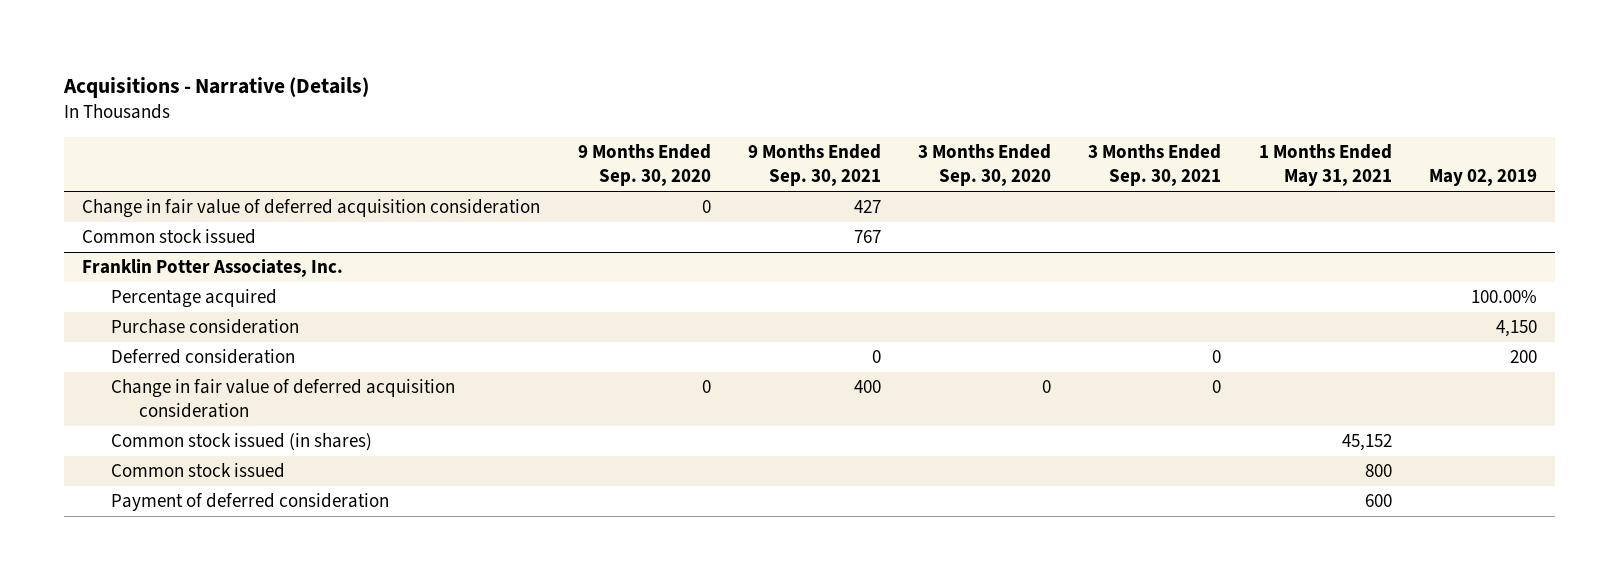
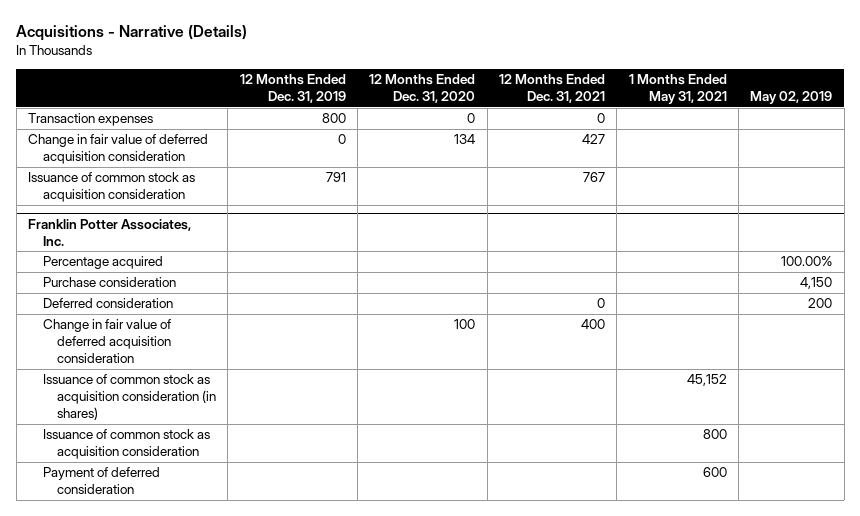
- | 9 Months Ended Sep. 30, 2020 | 9 Months Ended Sep. 30, 2021 | 3 Months Ended Sep. 30, 2020 | 3 Months Ended Sep. 30, 2021 | 1 Months Ended May 31, 2021 | May 02, 2019
+ | 12 Months Ended Dec. 31, 2019 | 12 Months Ended Dec. 31, 2020 | 12 Months Ended Dec. 31, 2021 | 1 Months Ended May 31, 2021 | May 02, 2019
+ Transaction expenses | 800 | 0 | 0 | |
- Common stock issued | | 767 | | | |
+ Issuance of common stock as acquisition consideration | 791 | | 767 | |
@ Franklin Potter Associates, Inc.
- Common stock issued (in shares) | | | | | 45,152 |
- Common stock issued | | | | | 800 |
+ Issuance of common stock as acquisition consideration (in shares) | | | | 45,152 |
+ Issuance of common stock as acquisition consideration | | | | 800 |

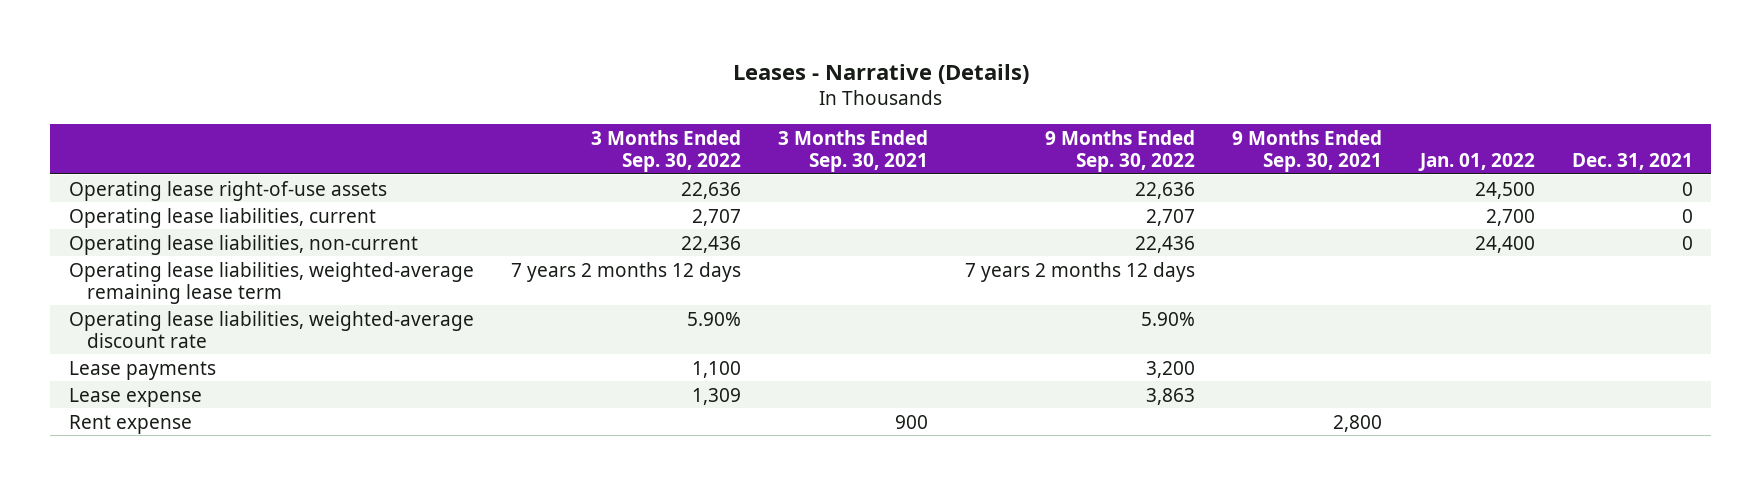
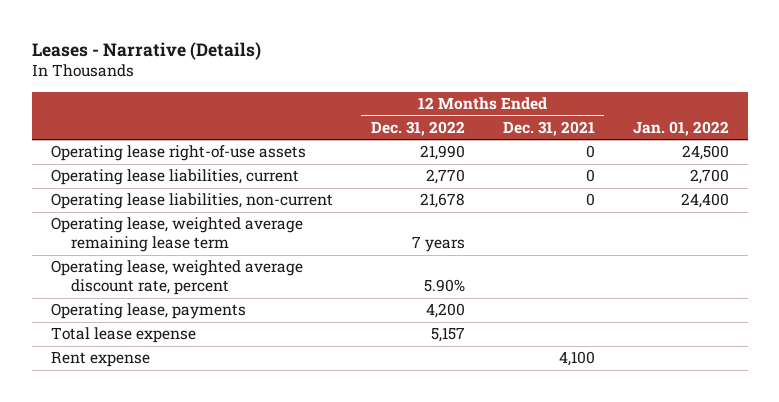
- | 3 Months Ended Sep. 30, 2022 | 3 Months Ended Sep. 30, 2021 | 9 Months Ended Sep. 30, 2022 | 9 Months Ended Sep. 30, 2021 | Jan. 01, 2022 | Dec. 31, 2021
+ | 12 Months Ended Dec. 31, 2022 | 12 Months Ended Dec. 31, 2021 | Jan. 01, 2022
- Operating lease liabilities, weighted-average remaining lease term | 7 years 2 months 12 days | | 7 years 2 months 12 days | | |
- Operating lease liabilities, weighted-average discount rate | 5.90% | | 5.90% | | |
- Lease payments | 1,100 | | 3,200 | | |
- Lease expense | 1,309 | | 3,863 | | |
+ Operating lease, weighted average remaining lease term | 7 years | |
+ Operating lease, weighted average discount rate, percent | 5.90% | |
+ Operating lease, payments | 4,200 | |
+ Total lease expense | 5,157 | |

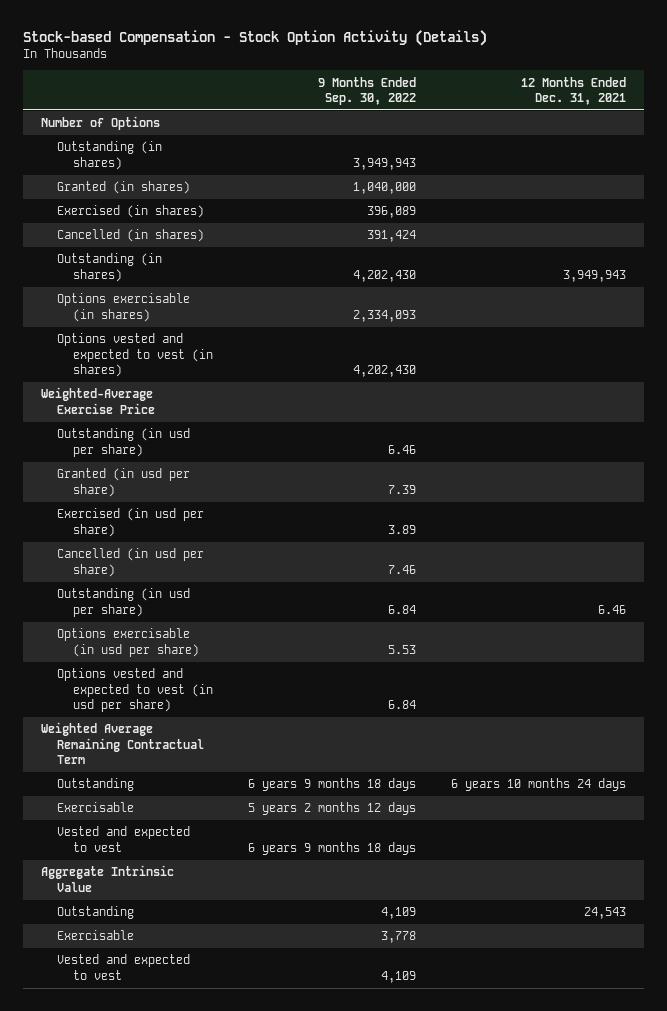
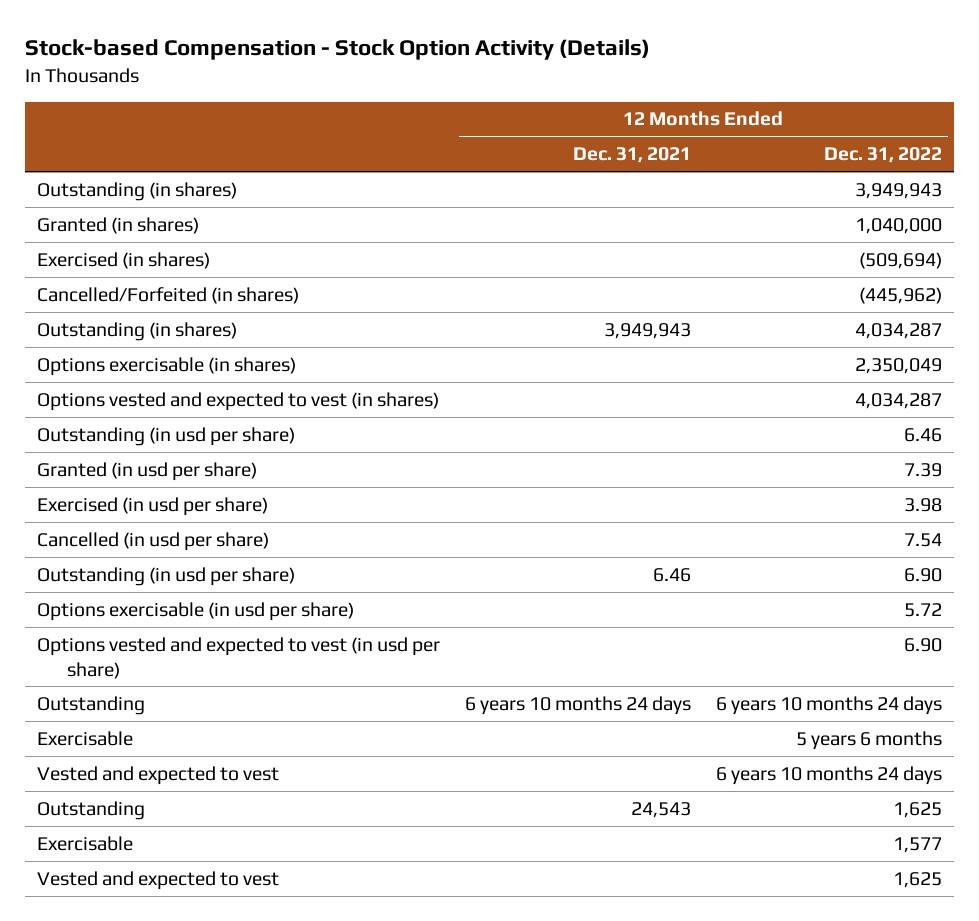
- | 9 Months Ended Sep. 30, 2022 | 12 Months Ended Dec. 31, 2021
+ | 12 Months Ended Dec. 31, 2021 | 12 Months Ended Dec. 31, 2022
- Number of Options
- Cancelled (in shares) | 391,424 |
+ Cancelled/Forfeited (in shares) | | (445,962)
- Weighted-Average Exercise Price
- Weighted Average Remaining Contractual Term
- Aggregate Intrinsic Value

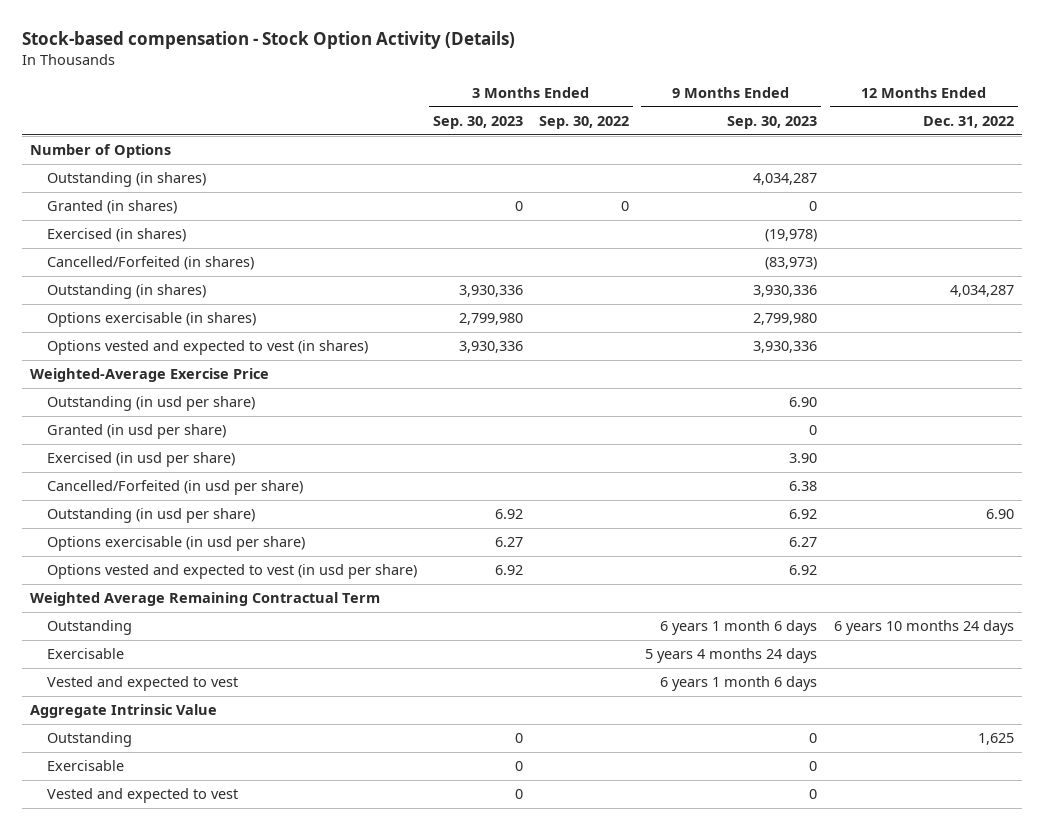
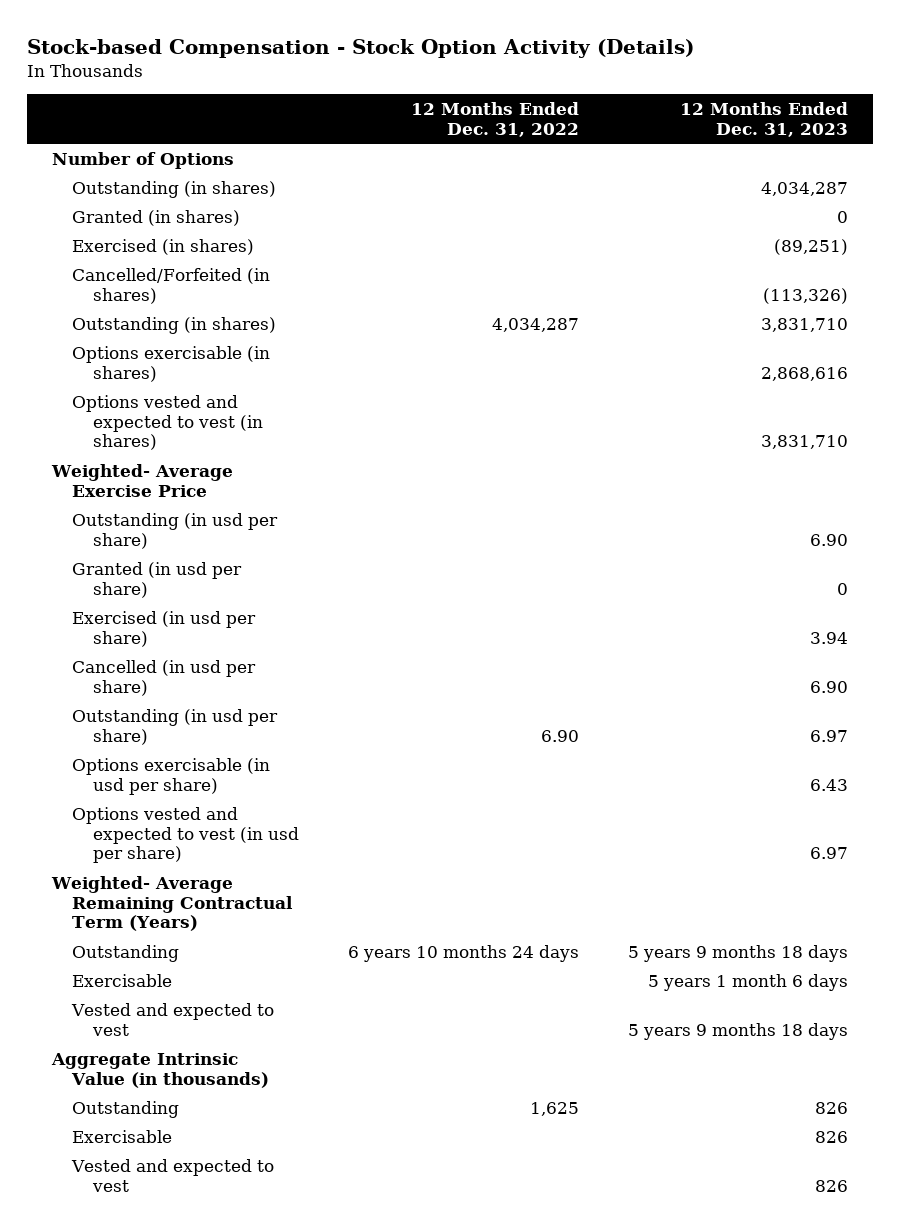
- Stock-based compensation - Stock Option Activity (Details)
+ Stock-based Compensation - Stock Option Activity (Details)
- | 3 Months Ended Sep. 30, 2023 | 3 Months Ended Sep. 30, 2022 | 9 Months Ended Sep. 30, 2023 | 12 Months Ended Dec. 31, 2022
+ | 12 Months Ended Dec. 31, 2022 | 12 Months Ended Dec. 31, 2023
- Weighted-Average Exercise Price
+ Weighted- Average Exercise Price
- Cancelled/Forfeited (in usd per share) | | | 6.38 |
+ Cancelled (in usd per share) | | 6.90
- Weighted Average Remaining Contractual Term
+ Weighted- Average Remaining Contractual Term (Years)
- Aggregate Intrinsic Value
+ Aggregate Intrinsic Value (in thousands)

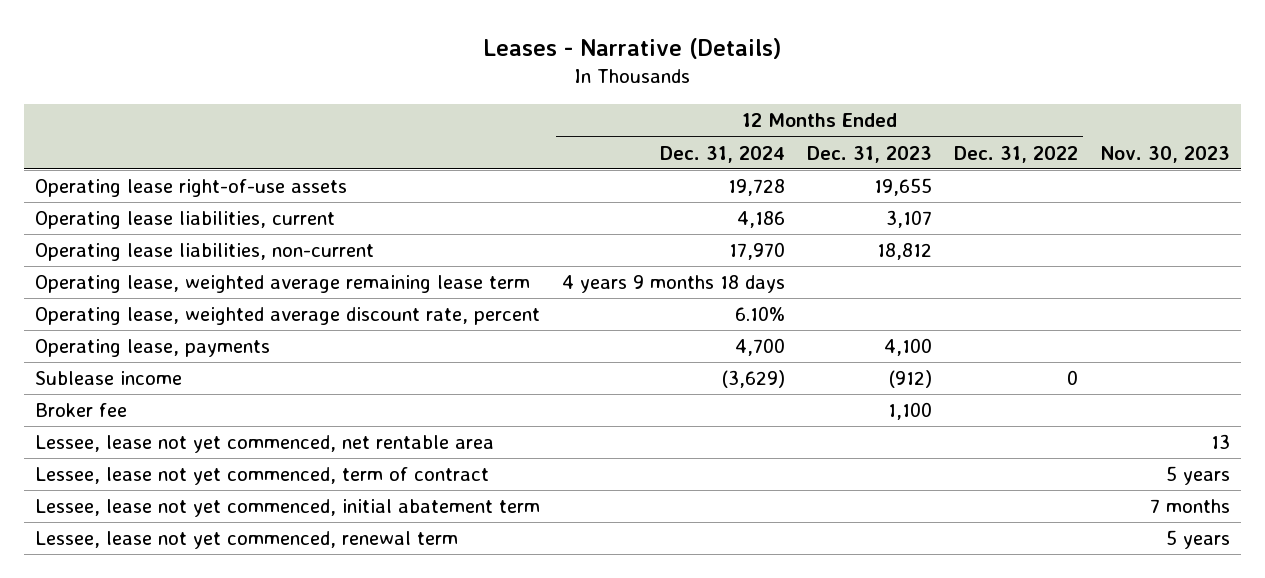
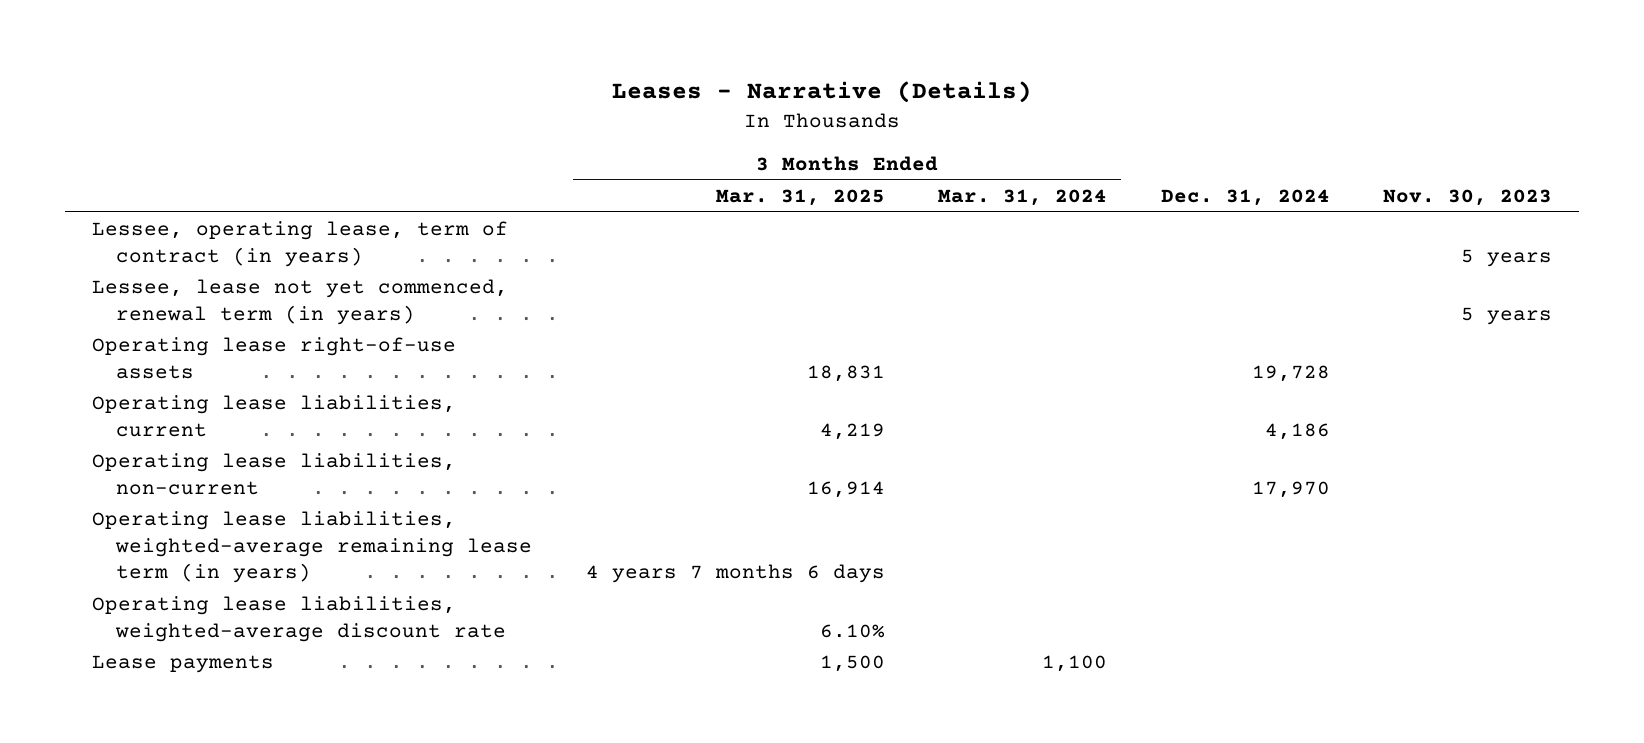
- | 12 Months Ended Dec. 31, 2024 | 12 Months Ended Dec. 31, 2023 | 12 Months Ended Dec. 31, 2022 | Nov. 30, 2023
+ | 3 Months Ended Mar. 31, 2025 | 3 Months Ended Mar. 31, 2024 | Dec. 31, 2024 | Nov. 30, 2023
+ Lessee, operating lease, term of contract (in years) | | | | 5 years
+ Lessee, lease not yet commenced, renewal term (in years) | | | | 5 years
- Operating lease, weighted average remaining lease term | 4 years 9 months 18 days | | |
- Operating lease, weighted average discount rate, percent | 6.10% | | |
- Operating lease, payments | 4,700 | 4,100 | |
- Sublease income | (3,629) | (912) | 0 |
- Broker fee | | 1,100 | |
- Lessee, lease not yet commenced, net rentable area | | | | 13
- Lessee, lease not yet commenced, term of contract | | | | 5 years
- Lessee, lease not yet commenced, initial abatement term | | | | 7 months
- Lessee, lease not yet commenced, renewal term | | | | 5 years
+ Operating lease liabilities, weighted-average remaining lease term (in years) | 4 years 7 months 6 days | | |
+ Operating lease liabilities, weighted-average discount rate | 6.10% | | |
+ Lease payments | 1,500 | 1,100 | |

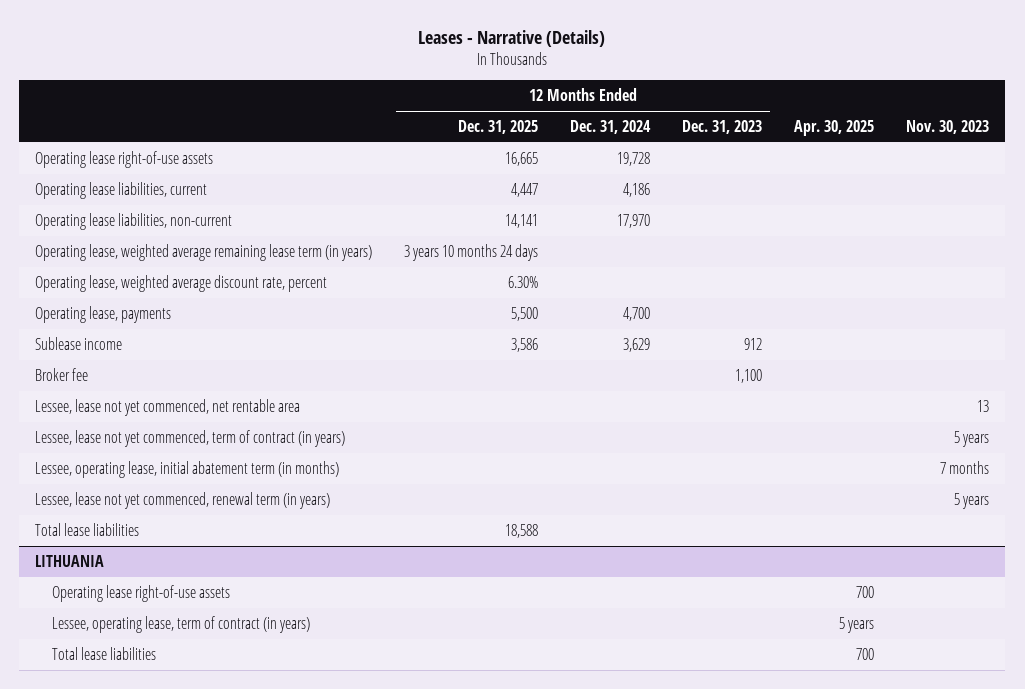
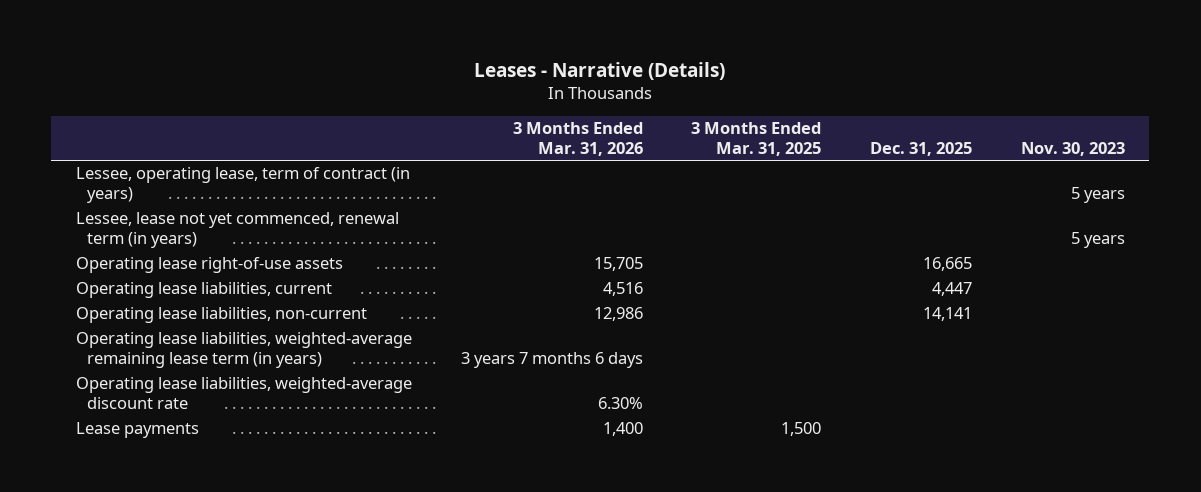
- | 12 Months Ended Dec. 31, 2025 | 12 Months Ended Dec. 31, 2024 | 12 Months Ended Dec. 31, 2023 | Apr. 30, 2025 | Nov. 30, 2023
+ | 3 Months Ended Mar. 31, 2026 | 3 Months Ended Mar. 31, 2025 | Dec. 31, 2025 | Nov. 30, 2023
+ Lessee, operating lease, term of contract (in years) | | | | 5 years
moved up: Lessee, lease not yet commenced, renewal term (in years) | | | | 5 years
- Operating lease, weighted average remaining lease term (in years) | 3 years 10 months 24 days | | | |
- Operating lease, weighted average discount rate, percent | 6.30% | | | |
- Operating lease, payments | 5,500 | 4,700 | | |
- Sublease income | 3,586 | 3,629 | 912 | |
- Broker fee | | | 1,100 | |
- Lessee, lease not yet commenced, net rentable area | | | | | 13
- Lessee, lease not yet commenced, term of contract (in years) | | | | | 5 years
- Lessee, operating lease, initial abatement term (in months) | | | | | 7 months
- Total lease liabilities | 18,588 | | | |
- LITHUANIA
- Operating lease right-of-use assets | | | | 700 |
- Lessee, operating lease, term of contract (in years) | | | | 5 years |
- Total lease liabilities | | | | 700 |
+ Operating lease liabilities, weighted-average remaining lease term (in years) | 3 years 7 months 6 days | | |
+ Operating lease liabilities, weighted-average discount rate | 6.30% | | |
+ Lease payments | 1,400 | 1,500 | |

